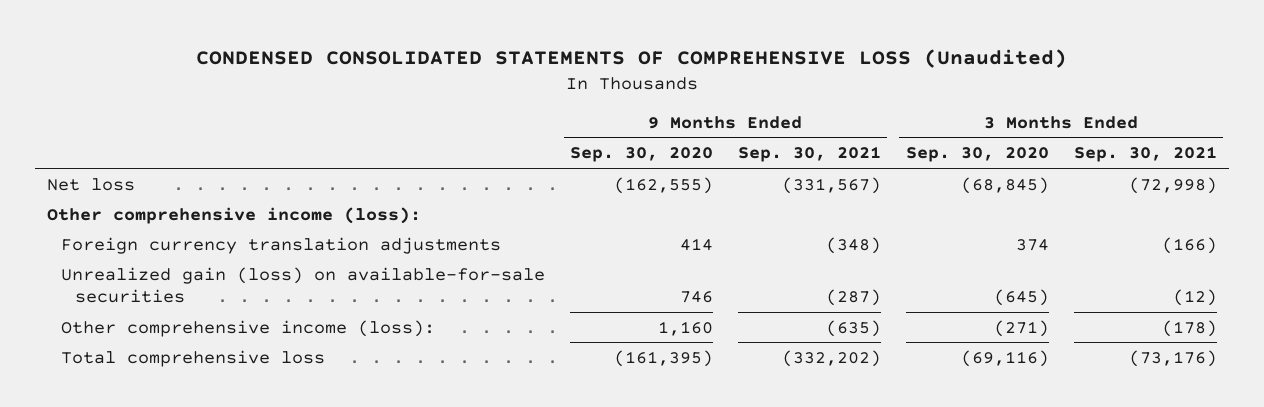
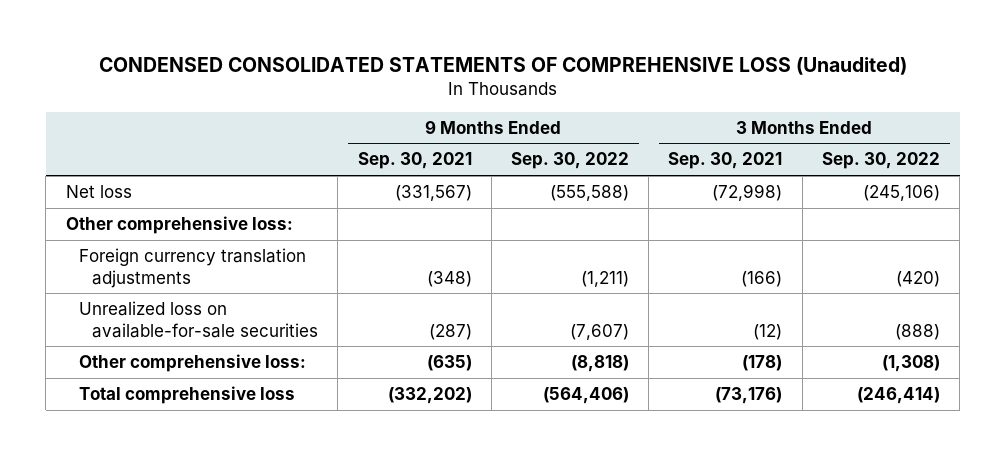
- | 9 Months Ended Sep. 30, 2020 | 9 Months Ended Sep. 30, 2021 | 3 Months Ended Sep. 30, 2020 | 3 Months Ended Sep. 30, 2021
+ | 9 Months Ended Sep. 30, 2021 | 9 Months Ended Sep. 30, 2022 | 3 Months Ended Sep. 30, 2021 | 3 Months Ended Sep. 30, 2022
- Other comprehensive income (loss):
+ Other comprehensive loss:
- Unrealized gain (loss) on available-for-sale securities | 746 | (287) | (645) | (12)
- Other comprehensive income (loss): | 1,160 | (635) | (271) | (178)
+ Unrealized loss on available-for-sale securities | (287) | (7,607) | (12) | (888)
+ Other comprehensive loss: | (635) | (8,818) | (178) | (1,308)

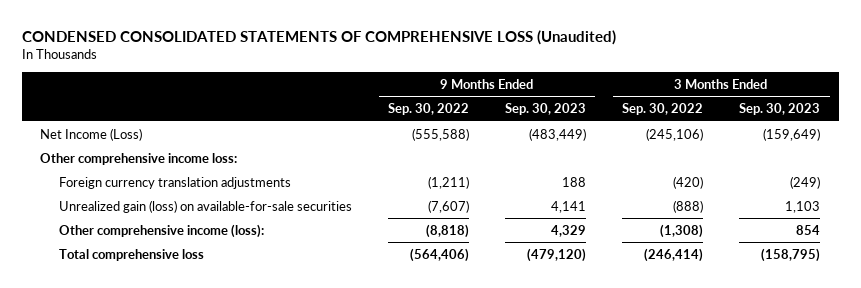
- | 9 Months Ended Sep. 30, 2021 | 9 Months Ended Sep. 30, 2022 | 3 Months Ended Sep. 30, 2021 | 3 Months Ended Sep. 30, 2022
+ | 9 Months Ended Sep. 30, 2022 | 9 Months Ended Sep. 30, 2023 | 3 Months Ended Sep. 30, 2022 | 3 Months Ended Sep. 30, 2023
- Net loss | (331,567) | (555,588) | (72,998) | (245,106)
- Other comprehensive loss:
+ Net Income (Loss) | (555,588) | (483,449) | (245,106) | (159,649)
+ Other comprehensive income loss:
- Unrealized loss on available-for-sale securities | (287) | (7,607) | (12) | (888)
- Other comprehensive loss: | (635) | (8,818) | (178) | (1,308)
+ Unrealized gain (loss) on available-for-sale securities | (7,607) | 4,141 | (888) | 1,103
+ Other comprehensive income (loss): | (8,818) | 4,329 | (1,308) | 854

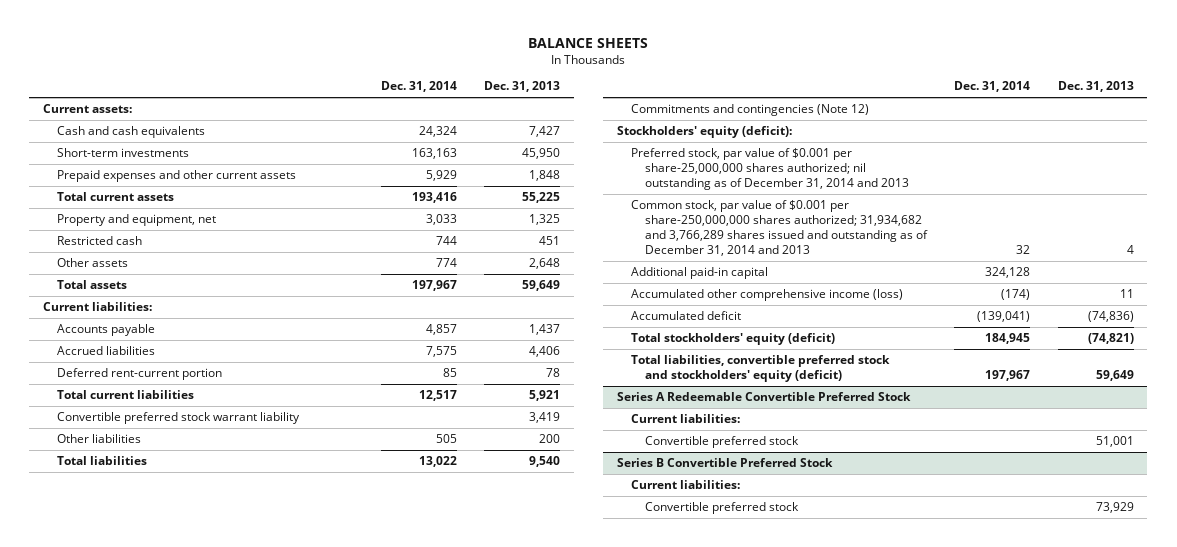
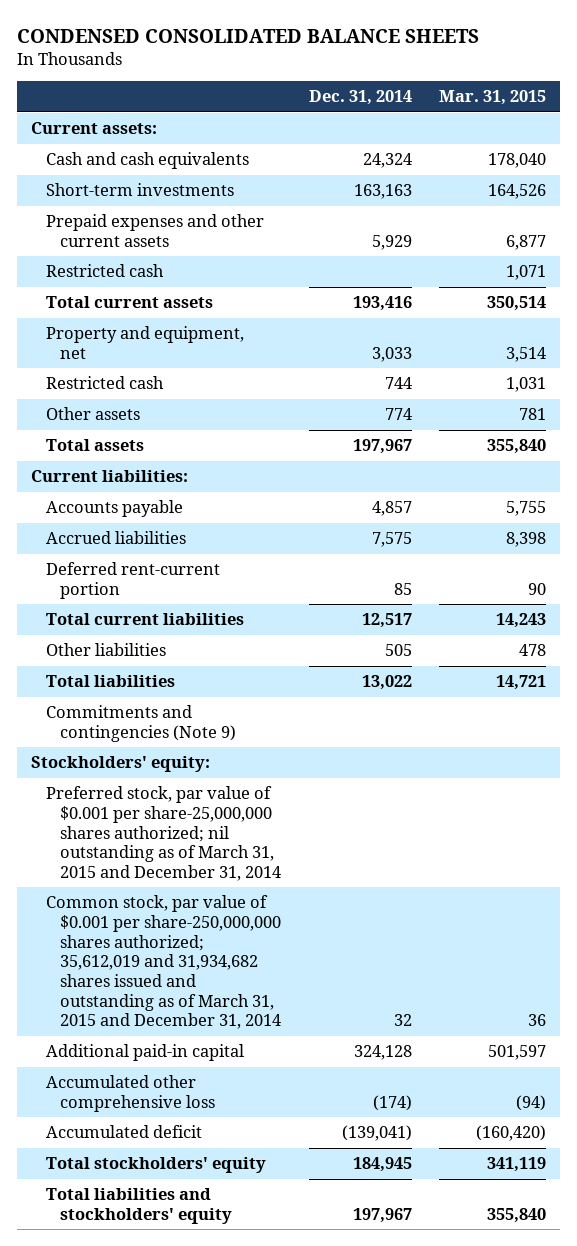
- BALANCE SHEETS
+ CONDENSED CONSOLIDATED BALANCE SHEETS
- | Dec. 31, 2014 | Dec. 31, 2013
+ | Dec. 31, 2014 | Mar. 31, 2015
+ Restricted cash | | 1,071
- Convertible preferred stock warrant liability | | 3,419
- Commitments and contingencies (Note 12)
- Stockholders' equity (deficit):
- Preferred stock, par value of $0.001 per share-25,000,000 shares authorized; nil outstanding as of December 31, 2014 and 2013
- Common stock, par value of $0.001 per share-250,000,000 shares authorized; 31,934,682 and 3,766,289 shares issued and outstanding as of December 31, 2014 and 2013 | 32 | 4
+ Commitments and contingencies (Note 9)
+ Stockholders' equity:
+ Preferred stock, par value of $0.001 per share-25,000,000 shares authorized; nil outstanding as of March 31, 2015 and December 31, 2014
+ Common stock, par value of $0.001 per share-250,000,000 shares authorized; 35,612,019 and 31,934,682 shares issued and outstanding as of March 31, 2015 and December 31, 2014 | 32 | 36
- Accumulated other comprehensive income (loss) | (174) | 11
+ Accumulated other comprehensive loss | (174) | (94)
- Total stockholders' equity (deficit) | 184,945 | (74,821)
- Total liabilities, convertible preferred stock and stockholders' equity (deficit) | 197,967 | 59,649
- Series A Redeemable Convertible Preferred Stock
- Current liabilities:
- Convertible preferred stock | | 51,001
- Series B Convertible Preferred Stock
- Current liabilities:
- Convertible preferred stock | | 73,929
+ Total stockholders' equity | 184,945 | 341,119
+ Total liabilities and stockholders' equity | 197,967 | 355,840

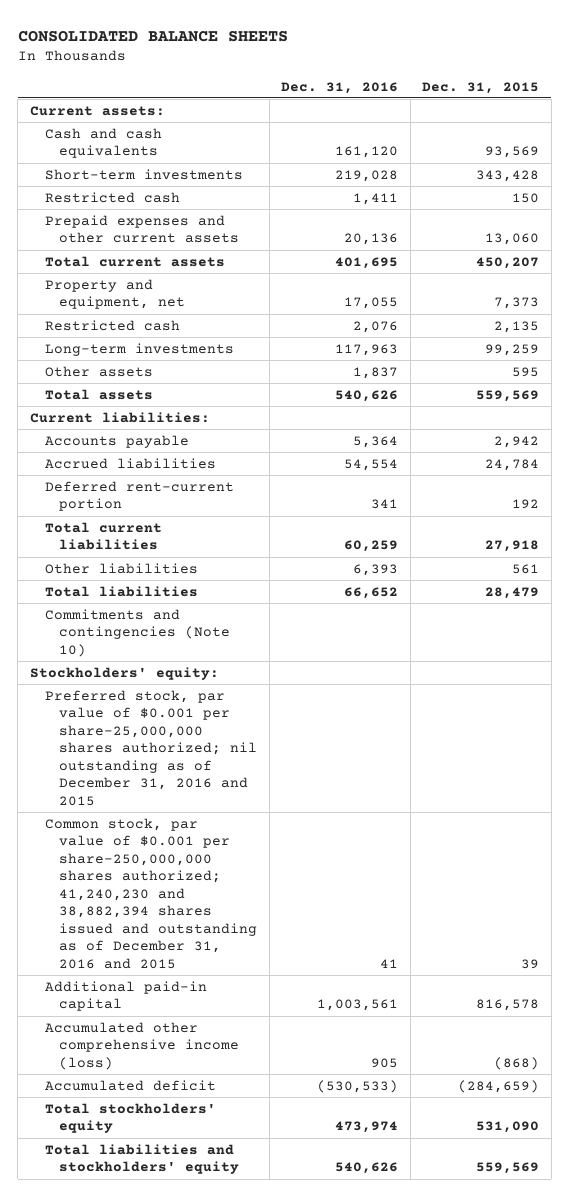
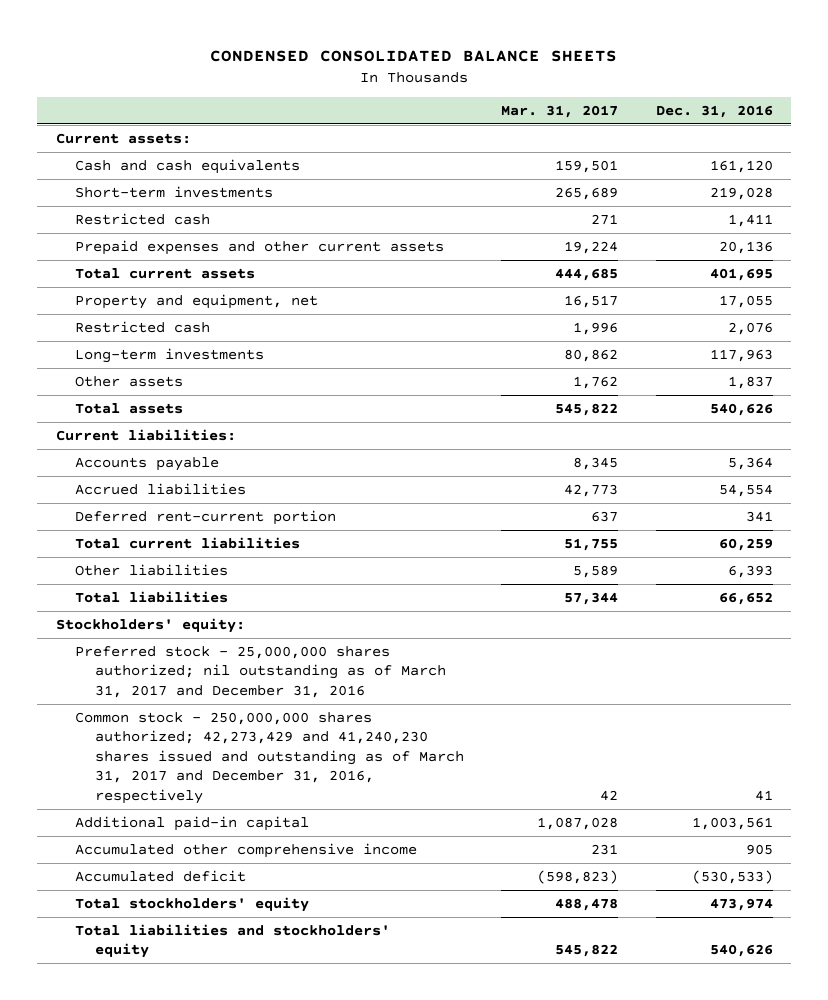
- CONSOLIDATED BALANCE SHEETS
+ CONDENSED CONSOLIDATED BALANCE SHEETS
- | Dec. 31, 2016 | Dec. 31, 2015
+ | Mar. 31, 2017 | Dec. 31, 2016
- Commitments and contingencies (Note 10)
- Preferred stock, par value of $0.001 per share-25,000,000 shares authorized; nil outstanding as of December 31, 2016 and 2015
- Common stock, par value of $0.001 per share-250,000,000 shares authorized; 41,240,230 and 38,882,394 shares issued and outstanding as of December 31, 2016 and 2015 | 41 | 39
+ Preferred stock - 25,000,000 shares authorized; nil outstanding as of March 31, 2017 and December 31, 2016
+ Common stock - 250,000,000 shares authorized; 42,273,429 and 41,240,230 shares issued and outstanding as of March 31, 2017 and December 31, 2016, respectively | 42 | 41
- Accumulated other comprehensive income (loss) | 905 | (868)
+ Accumulated other comprehensive income | 231 | 905

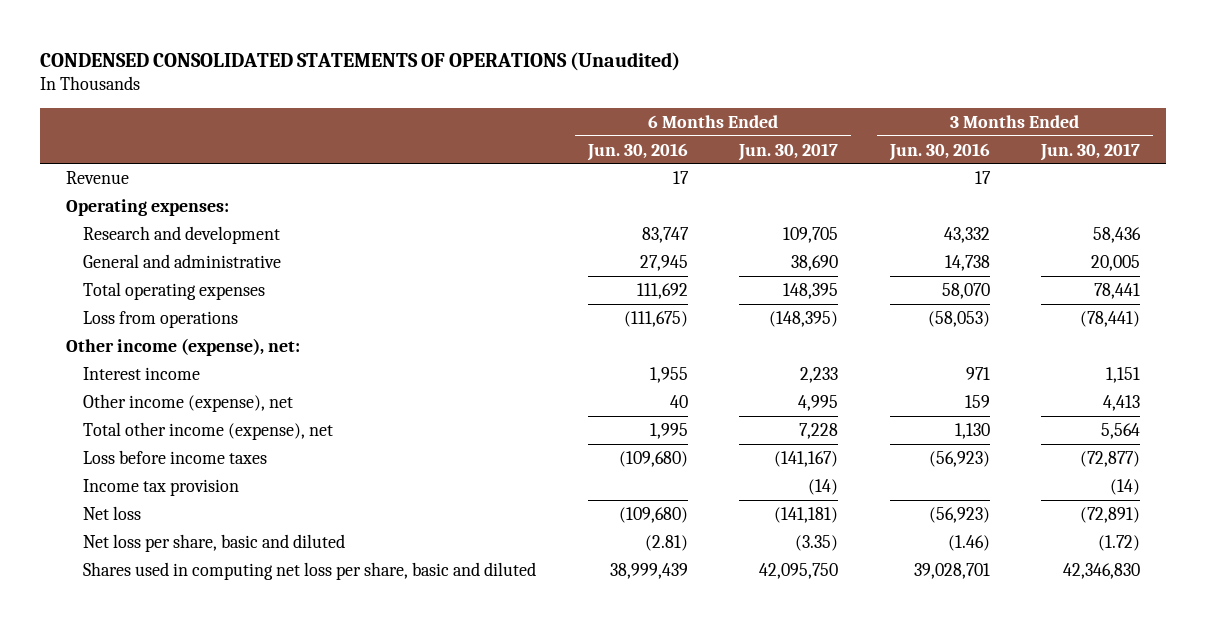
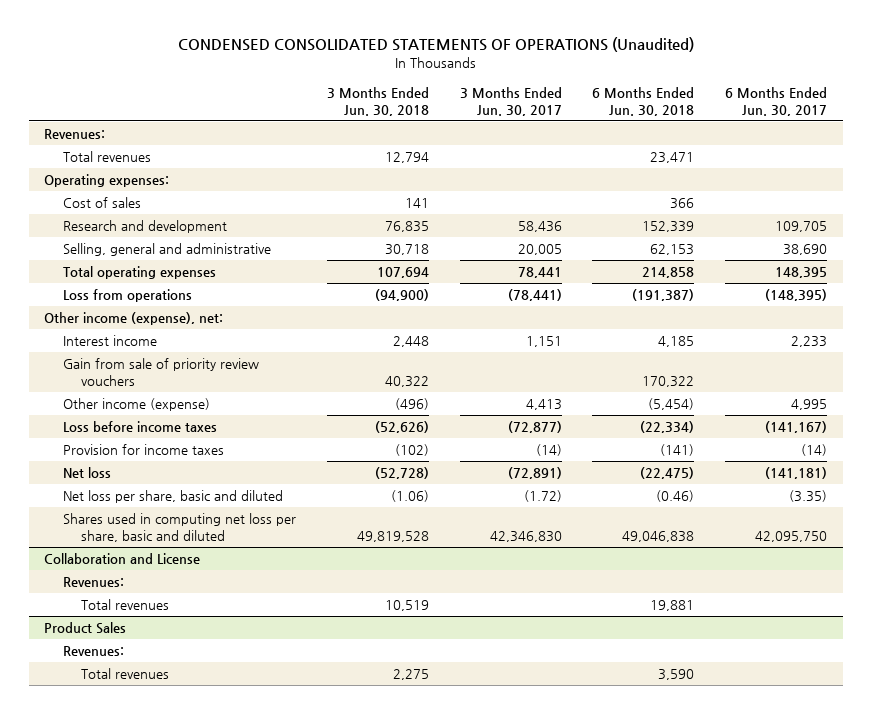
- | 6 Months Ended Jun. 30, 2016 | 6 Months Ended Jun. 30, 2017 | 3 Months Ended Jun. 30, 2016 | 3 Months Ended Jun. 30, 2017
+ | 3 Months Ended Jun. 30, 2018 | 3 Months Ended Jun. 30, 2017 | 6 Months Ended Jun. 30, 2018 | 6 Months Ended Jun. 30, 2017
- Revenue | 17 | | 17 |
+ Revenues:
+ Total revenues | 12,794 | | 23,471 |
+ Cost of sales | 141 | | 366 |
- General and administrative | 27,945 | 38,690 | 14,738 | 20,005
+ Selling, general and administrative | 30,718 | 20,005 | 62,153 | 38,690
- Other income (expense), net | 40 | 4,995 | 159 | 4,413
- Total other income (expense), net | 1,995 | 7,228 | 1,130 | 5,564
+ Gain from sale of priority review vouchers | 40,322 | | 170,322 |
+ Other income (expense) | (496) | 4,413 | (5,454) | 4,995
- Income tax provision | | (14) | | (14)
+ Provision for income taxes | (102) | (14) | (141) | (14)
+ Collaboration and License
+ Revenues:
+ Total revenues | 10,519 | | 19,881 |
+ Product Sales
+ Revenues:
+ Total revenues | 2,275 | | 3,590 |

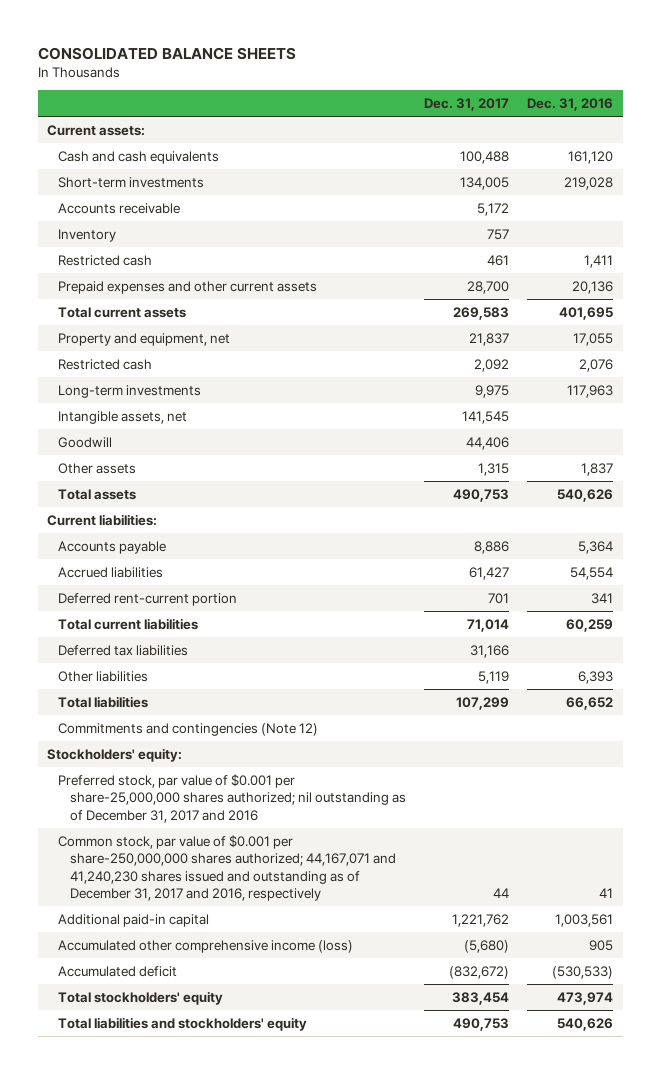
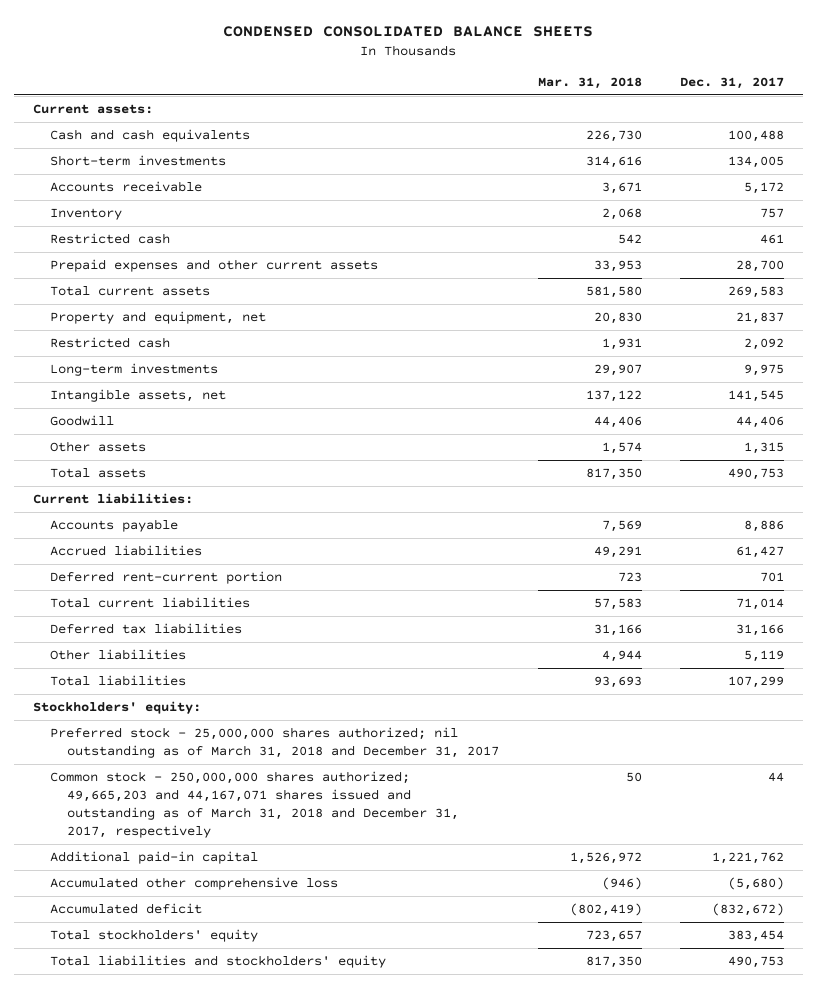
- CONSOLIDATED BALANCE SHEETS
+ CONDENSED CONSOLIDATED BALANCE SHEETS
- | Dec. 31, 2017 | Dec. 31, 2016
+ | Mar. 31, 2018 | Dec. 31, 2017
- Commitments and contingencies (Note 12)
- Preferred stock, par value of $0.001 per share-25,000,000 shares authorized; nil outstanding as of December 31, 2017 and 2016
- Common stock, par value of $0.001 per share-250,000,000 shares authorized; 44,167,071 and 41,240,230 shares issued and outstanding as of December 31, 2017 and 2016, respectively | 44 | 41
+ Preferred stock - 25,000,000 shares authorized; nil outstanding as of March 31, 2018 and December 31, 2017
+ Common stock - 250,000,000 shares authorized; 49,665,203 and 44,167,071 shares issued and outstanding as of March 31, 2018 and December 31, 2017, respectively | 50 | 44
- Accumulated other comprehensive income (loss) | (5,680) | 905
+ Accumulated other comprehensive loss | (946) | (5,680)

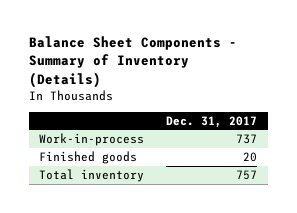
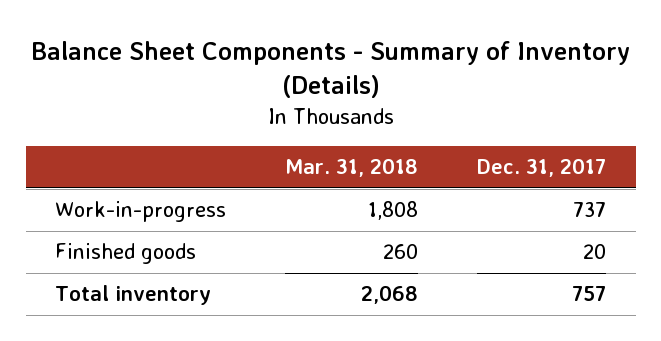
- | Dec. 31, 2017
+ | Mar. 31, 2018 | Dec. 31, 2017
- Work-in-process | 737
+ Work-in-progress | 1,808 | 737

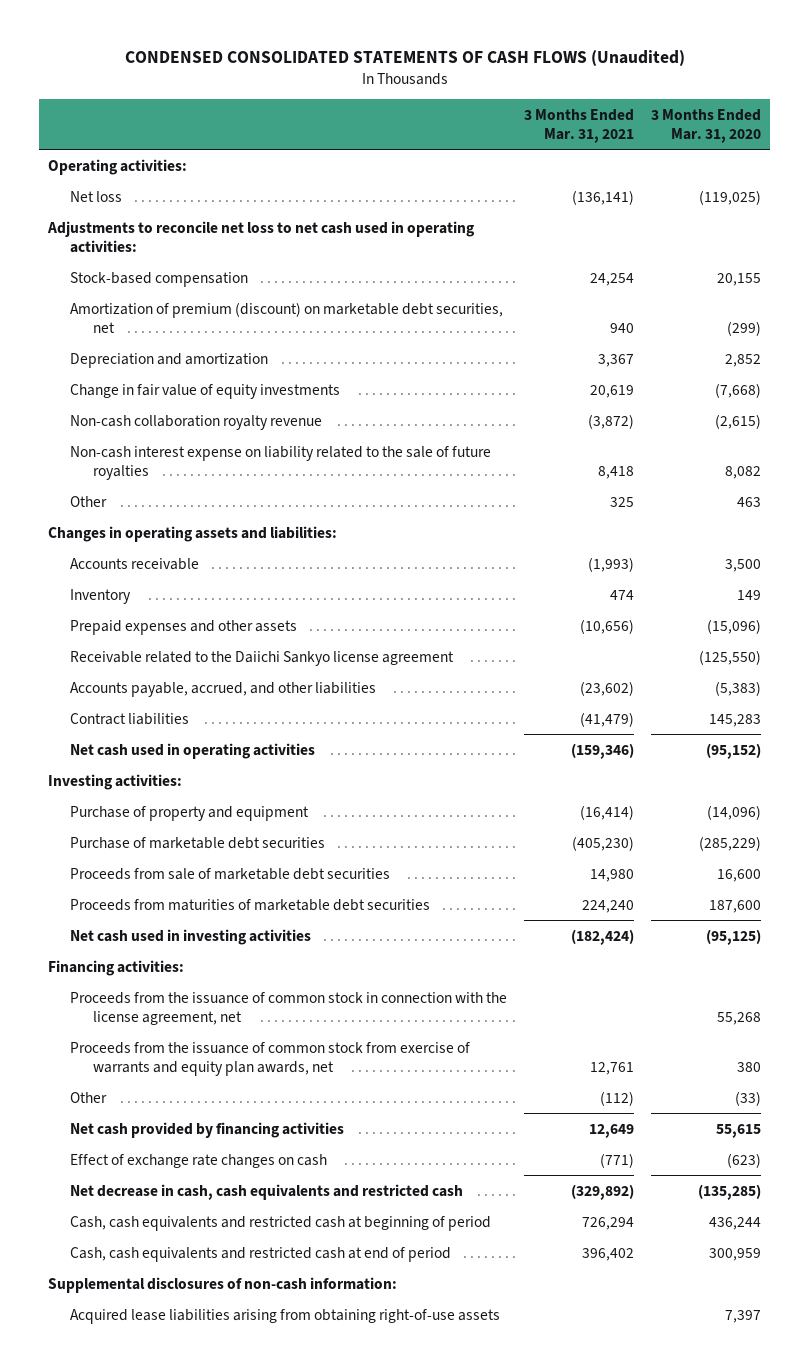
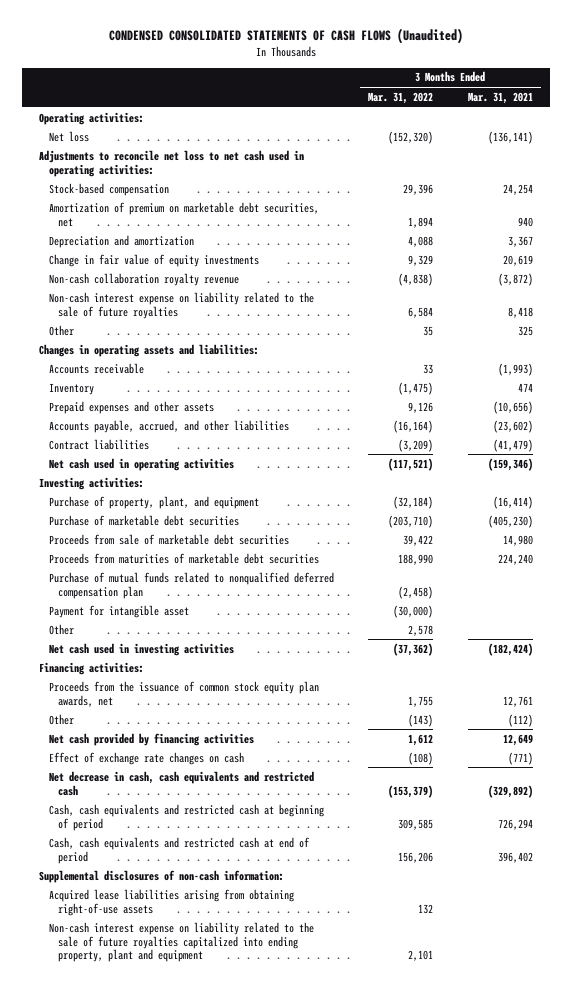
- | 3 Months Ended Mar. 31, 2021 | 3 Months Ended Mar. 31, 2020
+ | 3 Months Ended Mar. 31, 2022 | 3 Months Ended Mar. 31, 2021
- Amortization of premium (discount) on marketable debt securities, net | 940 | (299)
+ Amortization of premium on marketable debt securities, net | 1,894 | 940
- Receivable related to the Daiichi Sankyo license agreement | | (125,550)
- Purchase of property and equipment | (16,414) | (14,096)
+ Purchase of property, plant, and equipment | (32,184) | (16,414)
+ Purchase of mutual funds related to nonqualified deferred compensation plan | (2,458) |
+ Payment for intangible asset | (30,000) |
+ Other | 2,578 |
- Proceeds from the issuance of common stock in connection with the license agreement, net | | 55,268
- Proceeds from the issuance of common stock from exercise of warrants and equity plan awards, net | 12,761 | 380
+ Proceeds from the issuance of common stock equity plan awards, net | 1,755 | 12,761
+ Non-cash interest expense on liability related to the sale of future royalties capitalized into ending property, plant and equipment | 2,101 |

